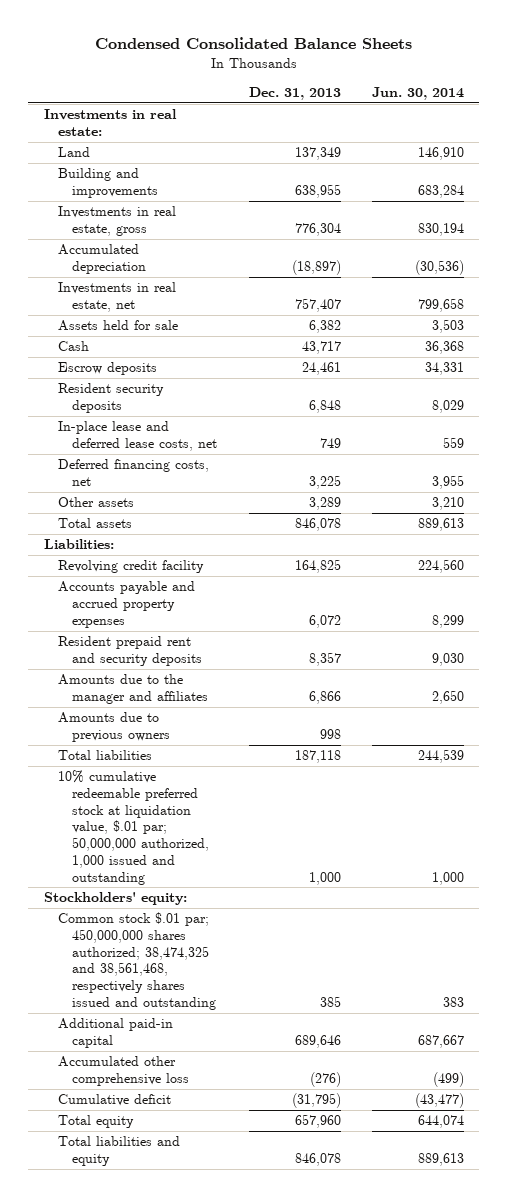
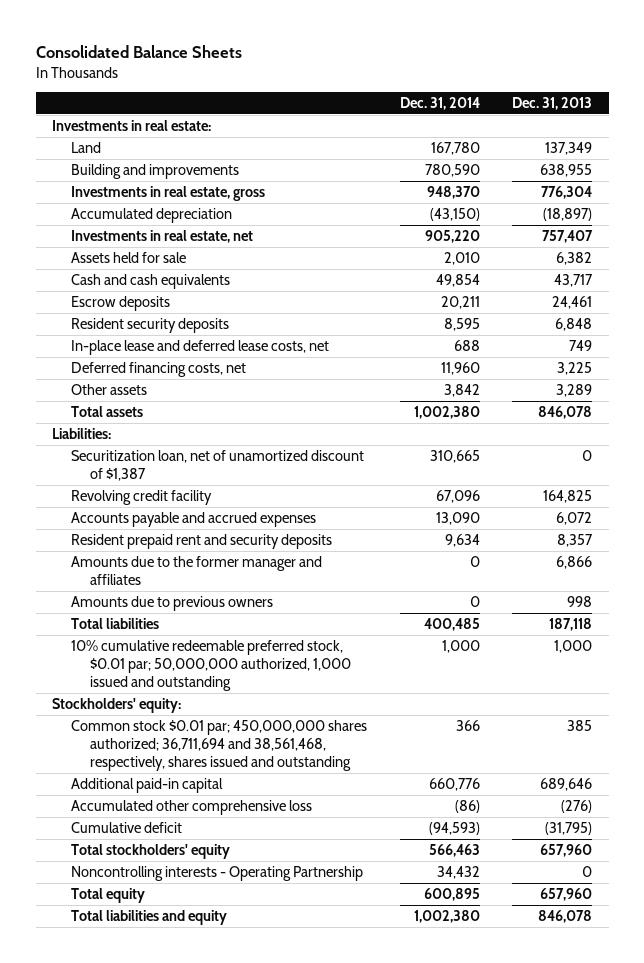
- Condensed Consolidated Balance Sheets
+ Consolidated Balance Sheets
- | Dec. 31, 2013 | Jun. 30, 2014
+ | Dec. 31, 2014 | Dec. 31, 2013
- Cash | 43,717 | 36,368
+ Cash and cash equivalents | 49,854 | 43,717
+ Securitization loan, net of unamortized discount of $1,387 | 310,665 | 0
- Accounts payable and accrued property expenses | 6,072 | 8,299
+ Accounts payable and accrued expenses | 13,090 | 6,072
- Amounts due to the manager and affiliates | 6,866 | 2,650
+ Amounts due to the former manager and affiliates | 0 | 6,866
- 10% cumulative redeemable preferred stock at liquidation value, $.01 par; 50,000,000 authorized, 1,000 issued and outstanding | 1,000 | 1,000
+ 10% cumulative redeemable preferred stock, $0.01 par; 50,000,000 authorized, 1,000 issued and outstanding | 1,000 | 1,000
- Common stock $.01 par; 450,000,000 shares authorized; 38,474,325 and 38,561,468, respectively shares issued and outstanding | 385 | 383
+ Common stock $0.01 par; 450,000,000 shares authorized; 36,711,694 and 38,561,468, respectively, shares issued and outstanding | 366 | 385
+ Total stockholders' equity | 566,463 | 657,960
+ Noncontrolling interests - Operating Partnership | 34,432 | 0

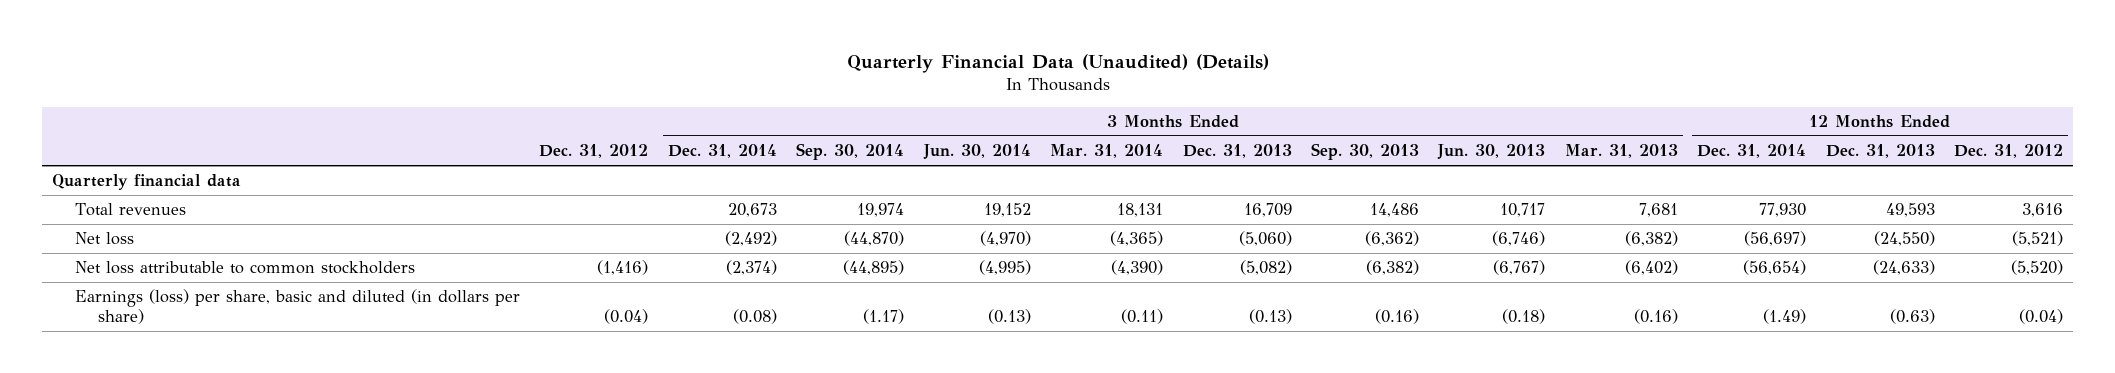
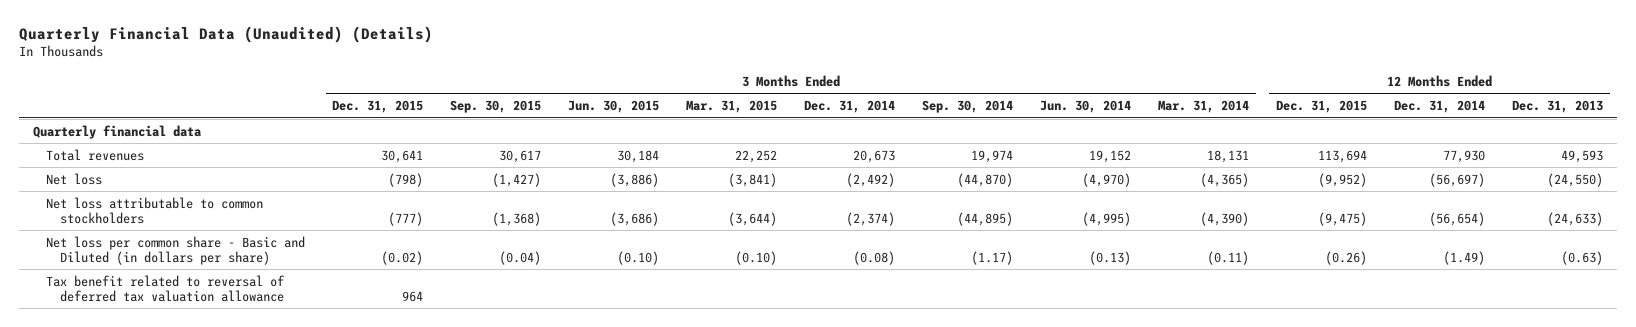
- | Dec. 31, 2012 | 3 Months Ended Dec. 31, 2014 | 3 Months Ended Sep. 30, 2014 | 3 Months Ended Jun. 30, 2014 | 3 Months Ended Mar. 31, 2014 | 3 Months Ended Dec. 31, 2013 | 3 Months Ended Sep. 30, 2013 | 3 Months Ended Jun. 30, 2013 | 3 Months Ended Mar. 31, 2013 | 12 Months Ended Dec. 31, 2014 | 12 Months Ended Dec. 31, 2013 | 12 Months Ended Dec. 31, 2012
+ | 3 Months Ended Dec. 31, 2015 | 3 Months Ended Sep. 30, 2015 | 3 Months Ended Jun. 30, 2015 | 3 Months Ended Mar. 31, 2015 | 3 Months Ended Dec. 31, 2014 | 3 Months Ended Sep. 30, 2014 | 3 Months Ended Jun. 30, 2014 | 3 Months Ended Mar. 31, 2014 | 12 Months Ended Dec. 31, 2015 | 12 Months Ended Dec. 31, 2014 | 12 Months Ended Dec. 31, 2013
- Earnings (loss) per share, basic and diluted (in dollars per share) | (0.04) | (0.08) | (1.17) | (0.13) | (0.11) | (0.13) | (0.16) | (0.18) | (0.16) | (1.49) | (0.63) | (0.04)
+ Net loss per common share - Basic and Diluted (in dollars per share) | (0.02) | (0.04) | (0.10) | (0.10) | (0.08) | (1.17) | (0.13) | (0.11) | (0.26) | (1.49) | (0.63)
+ Tax benefit related to reversal of deferred tax valuation allowance | 964 | | | | | | | | | |

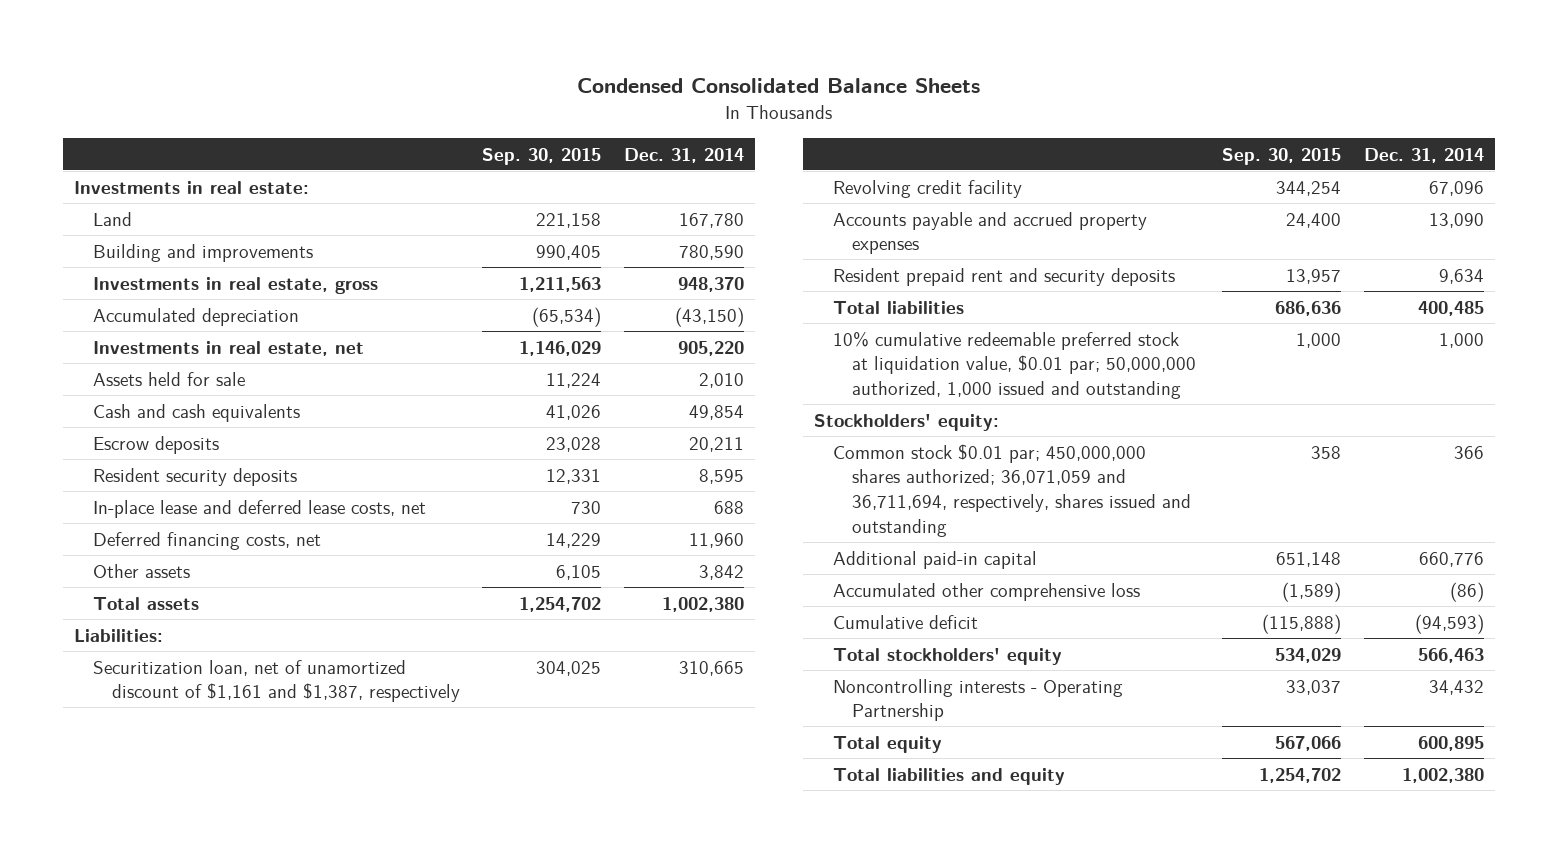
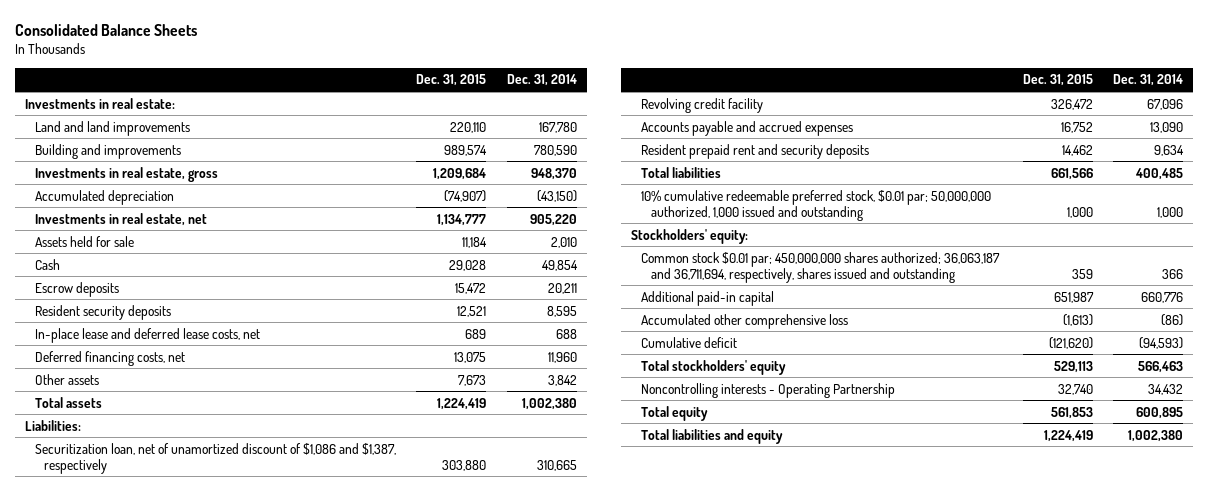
- Condensed Consolidated Balance Sheets
+ Consolidated Balance Sheets
- | Sep. 30, 2015 | Dec. 31, 2014
+ | Dec. 31, 2015 | Dec. 31, 2014
- Land | 221,158 | 167,780
+ Land and land improvements | 220,110 | 167,780
- Cash and cash equivalents | 41,026 | 49,854
+ Cash | 29,028 | 49,854
- Securitization loan, net of unamortized discount of $1,161 and $1,387, respectively | 304,025 | 310,665
+ Securitization loan, net of unamortized discount of $1,086 and $1,387, respectively | 303,880 | 310,665
- Accounts payable and accrued property expenses | 24,400 | 13,090
+ Accounts payable and accrued expenses | 16,752 | 13,090
- 10% cumulative redeemable preferred stock at liquidation value, $0.01 par; 50,000,000 authorized, 1,000 issued and outstanding | 1,000 | 1,000
+ 10% cumulative redeemable preferred stock, $0.01 par; 50,000,000 authorized, 1,000 issued and outstanding | 1,000 | 1,000
- Common stock $0.01 par; 450,000,000 shares authorized; 36,071,059 and 36,711,694, respectively, shares issued and outstanding | 358 | 366
+ Common stock $0.01 par; 450,000,000 shares authorized; 36,063,187 and 36,711,694, respectively, shares issued and outstanding | 359 | 366

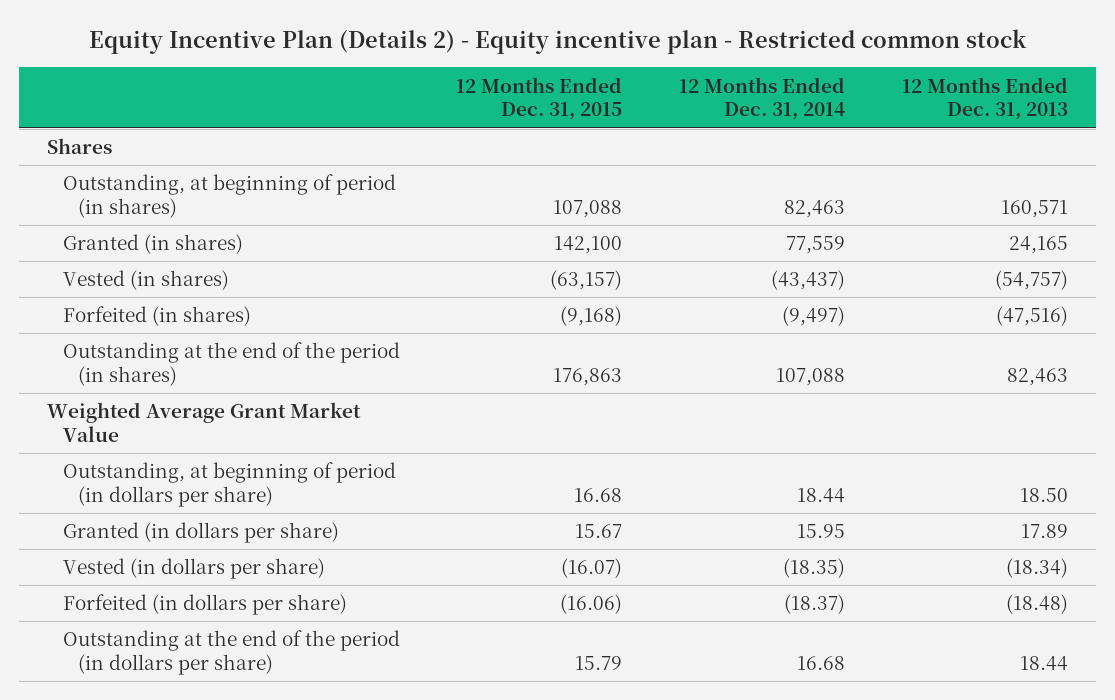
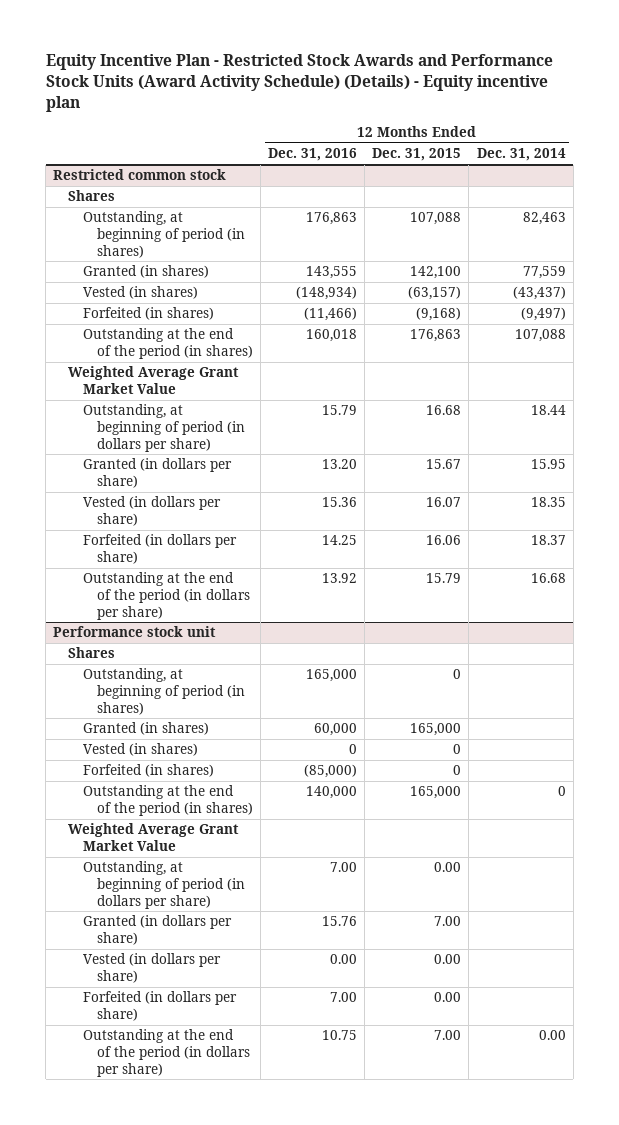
- Equity Incentive Plan (Details 2) - Equity incentive plan - Restricted common stock
+ Equity Incentive Plan - Restricted Stock Awards and Performance Stock Units (Award Activity Schedule) (Details) - Equity incentive plan
- | 12 Months Ended Dec. 31, 2015 | 12 Months Ended Dec. 31, 2014 | 12 Months Ended Dec. 31, 2013
+ | 12 Months Ended Dec. 31, 2016 | 12 Months Ended Dec. 31, 2015 | 12 Months Ended Dec. 31, 2014
+ Restricted common stock
- Vested (in dollars per share) | (16.07) | (18.35) | (18.34)
- Forfeited (in dollars per share) | (16.06) | (18.37) | (18.48)
+ Vested (in dollars per share) | 15.36 | 16.07 | 18.35
+ Forfeited (in dollars per share) | 14.25 | 16.06 | 18.37
+ Performance stock unit
+ Shares
+ Outstanding, at beginning of period (in shares) | 165,000 | 0 |
+ Granted (in shares) | 60,000 | 165,000 |
+ Vested (in shares) | 0 | 0 |
+ Forfeited (in shares) | (85,000) | 0 |
+ Outstanding at the end of the period (in shares) | 140,000 | 165,000 | 0
+ Weighted Average Grant Market Value
+ Outstanding, at beginning of period (in dollars per share) | 7.00 | 0.00 |
+ Granted (in dollars per share) | 15.76 | 7.00 |
+ Vested (in dollars per share) | 0.00 | 0.00 |
+ Forfeited (in dollars per share) | 7.00 | 0.00 |
+ Outstanding at the end of the period (in dollars per share) | 10.75 | 7.00 | 0.00

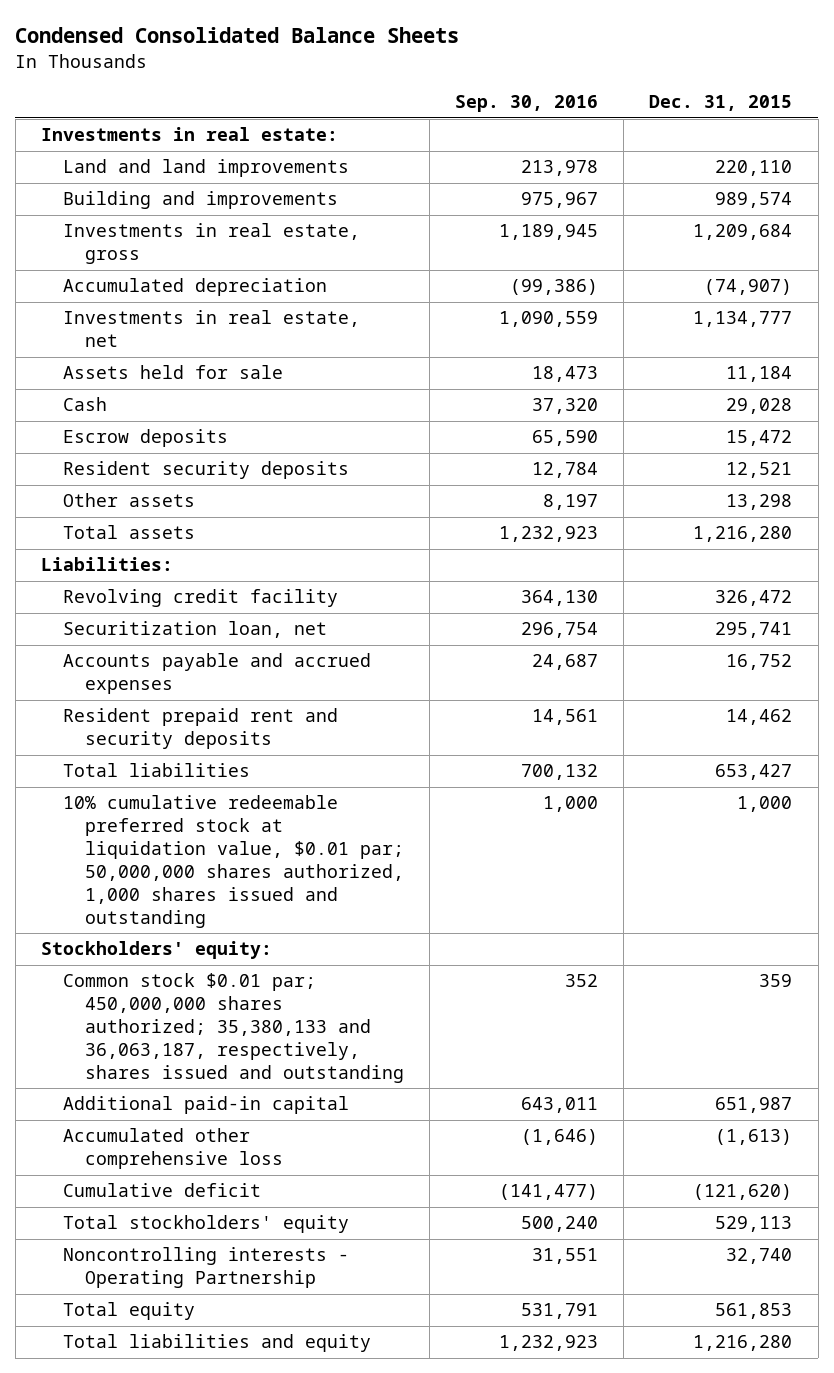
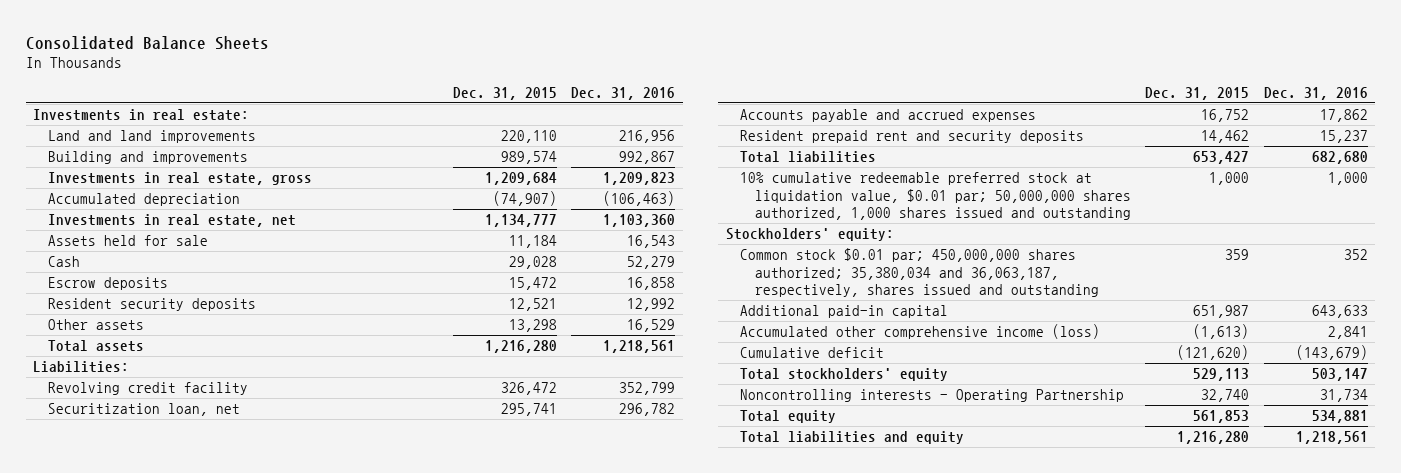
- Condensed Consolidated Balance Sheets
+ Consolidated Balance Sheets
- | Sep. 30, 2016 | Dec. 31, 2015
+ | Dec. 31, 2015 | Dec. 31, 2016
- Common stock $0.01 par; 450,000,000 shares authorized; 35,380,133 and 36,063,187, respectively, shares issued and outstanding | 352 | 359
+ Common stock $0.01 par; 450,000,000 shares authorized; 35,380,034 and 36,063,187, respectively, shares issued and outstanding | 359 | 352
- Accumulated other comprehensive loss | (1,646) | (1,613)
+ Accumulated other comprehensive income (loss) | (1,613) | 2,841

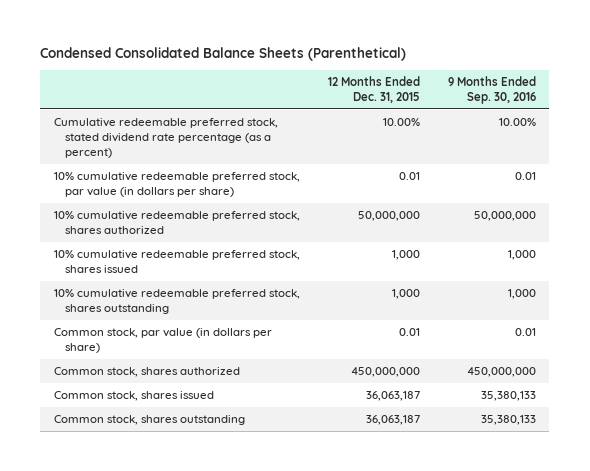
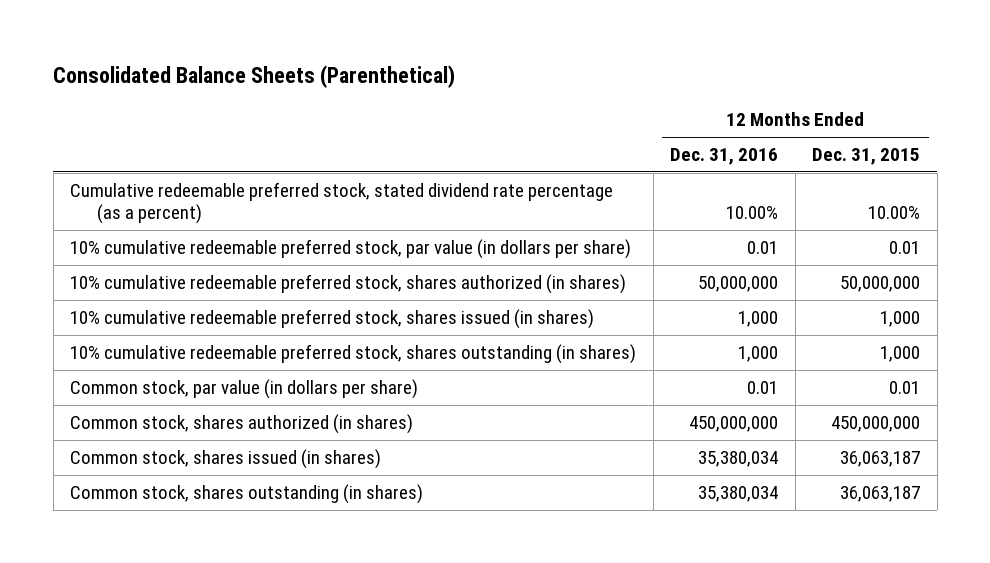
- Condensed Consolidated Balance Sheets (Parenthetical)
+ Consolidated Balance Sheets (Parenthetical)
- | 12 Months Ended Dec. 31, 2015 | 9 Months Ended Sep. 30, 2016
+ | 12 Months Ended Dec. 31, 2016 | 12 Months Ended Dec. 31, 2015
- 10% cumulative redeemable preferred stock, shares authorized | 50,000,000 | 50,000,000
- 10% cumulative redeemable preferred stock, shares issued | 1,000 | 1,000
- 10% cumulative redeemable preferred stock, shares outstanding | 1,000 | 1,000
+ 10% cumulative redeemable preferred stock, shares authorized (in shares) | 50,000,000 | 50,000,000
+ 10% cumulative redeemable preferred stock, shares issued (in shares) | 1,000 | 1,000
+ 10% cumulative redeemable preferred stock, shares outstanding (in shares) | 1,000 | 1,000
- Common stock, shares authorized | 450,000,000 | 450,000,000
- Common stock, shares issued | 36,063,187 | 35,380,133
- Common stock, shares outstanding | 36,063,187 | 35,380,133
+ Common stock, shares authorized (in shares) | 450,000,000 | 450,000,000
+ Common stock, shares issued (in shares) | 35,380,034 | 36,063,187
+ Common stock, shares outstanding (in shares) | 35,380,034 | 36,063,187

